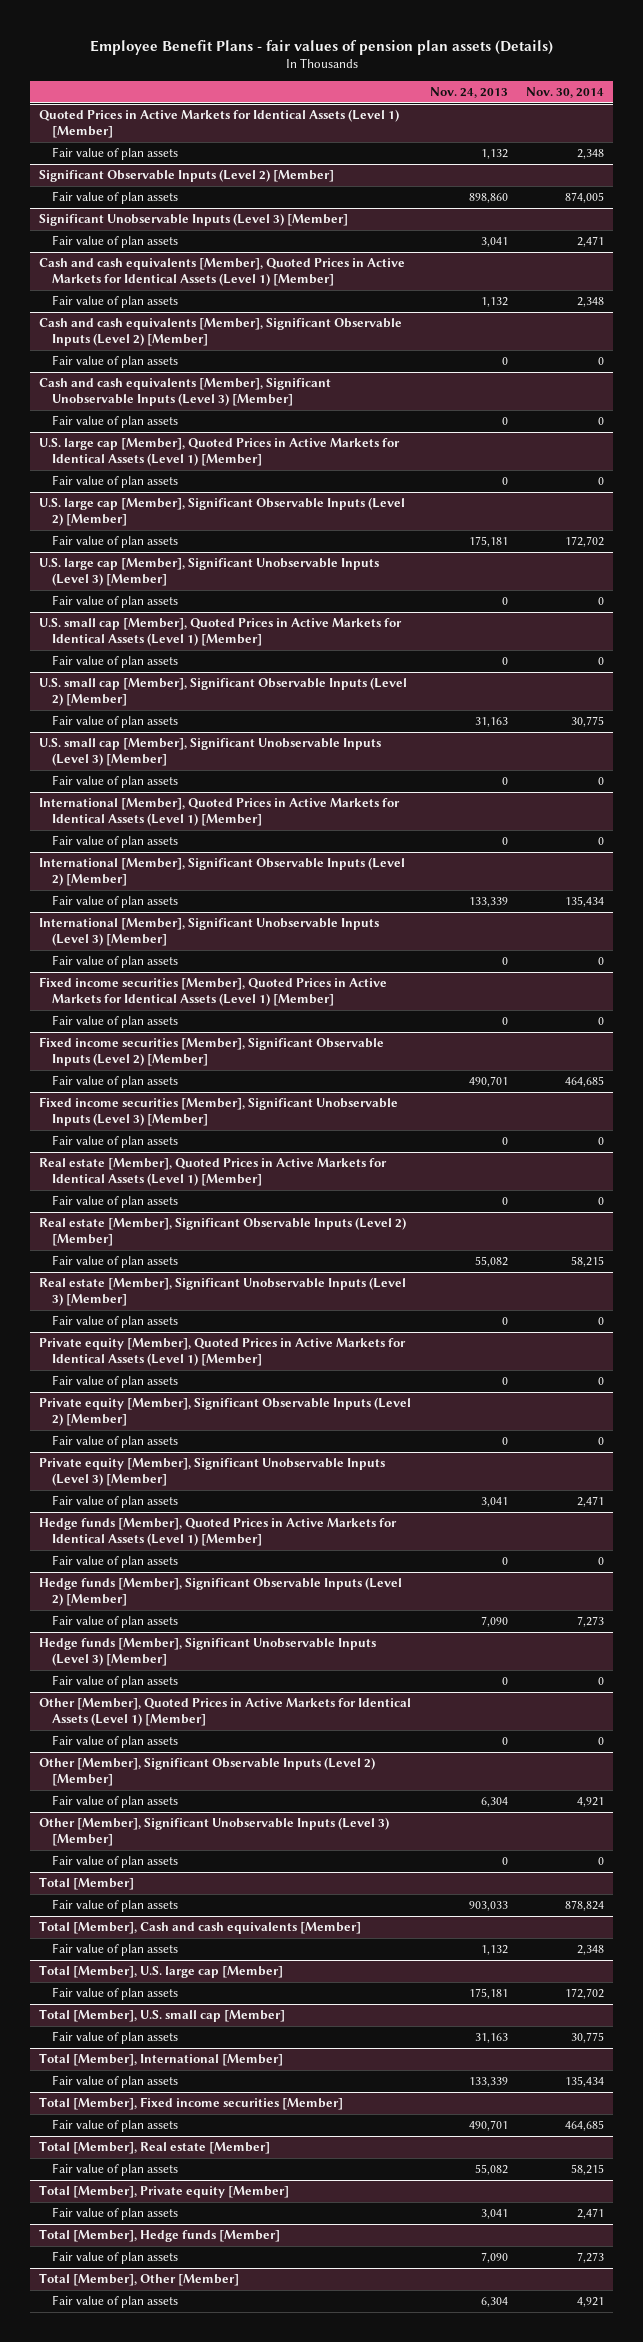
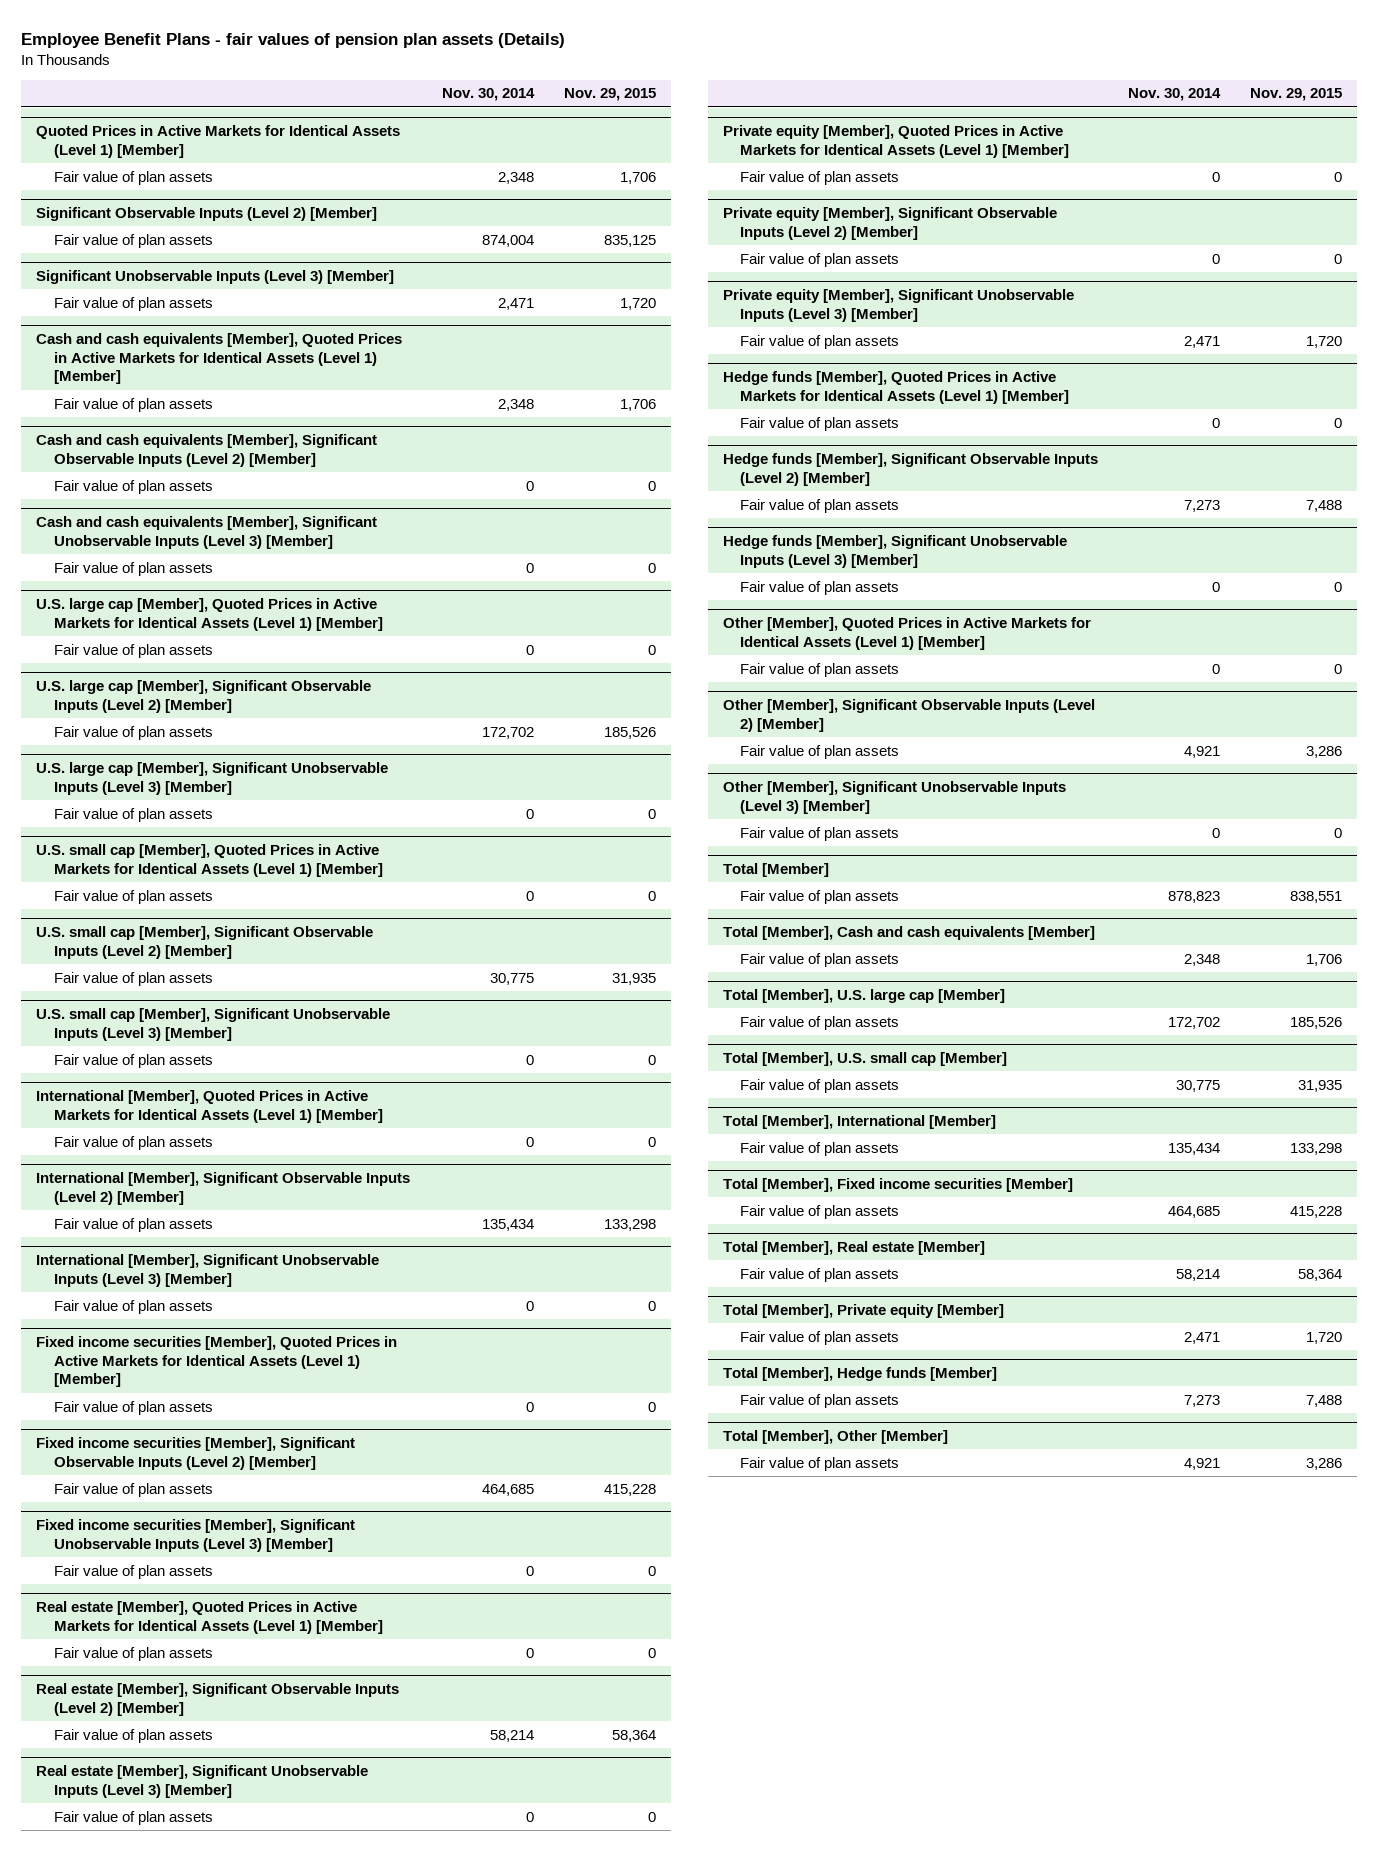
- | Nov. 24, 2013 | Nov. 30, 2014
+ | Nov. 30, 2014 | Nov. 29, 2015
@ Significant Observable Inputs (Level 2) [Member]
- Fair value of plan assets | 898,860 | 874,005
+ Fair value of plan assets | 874,004 | 835,125
@ Real estate [Member], Significant Observable Inputs (Level 2) [Member]
- Fair value of plan assets | 55,082 | 58,215
+ Fair value of plan assets | 58,214 | 58,364
@ Total [Member]
- Fair value of plan assets | 903,033 | 878,824
+ Fair value of plan assets | 878,823 | 838,551
@ Total [Member], Real estate [Member]
- Fair value of plan assets | 55,082 | 58,215
+ Fair value of plan assets | 58,214 | 58,364

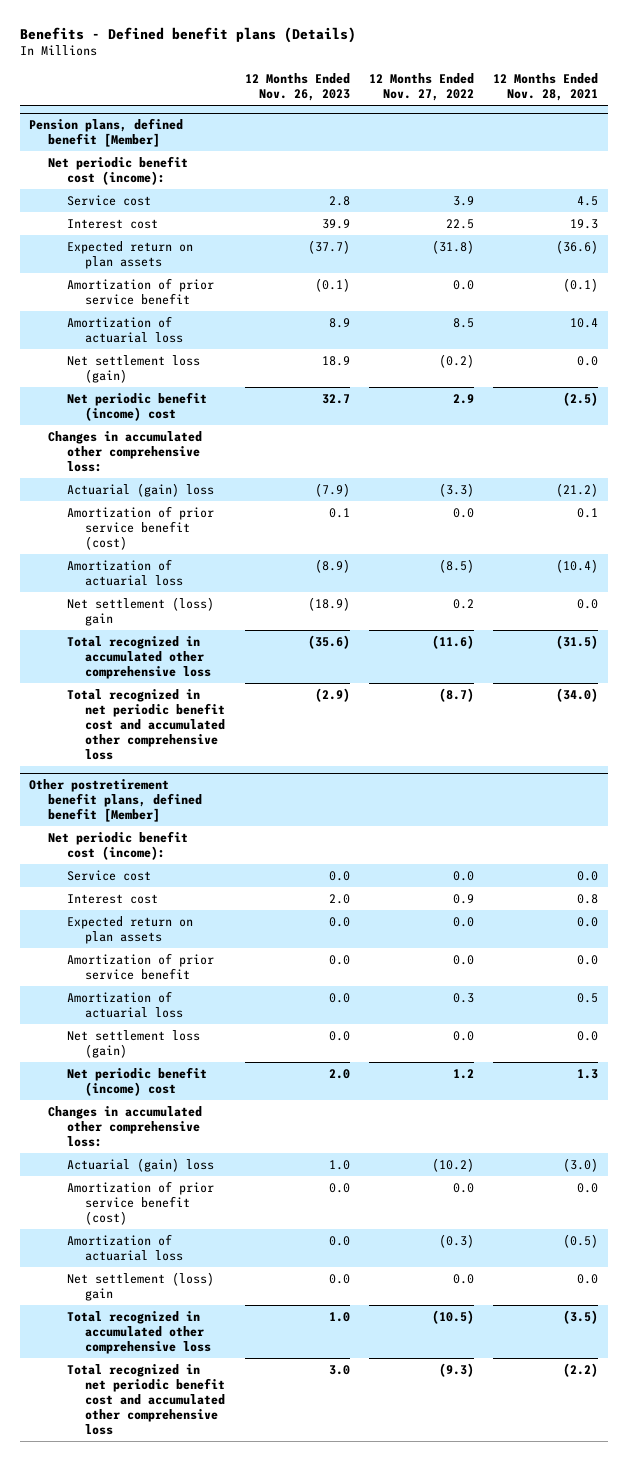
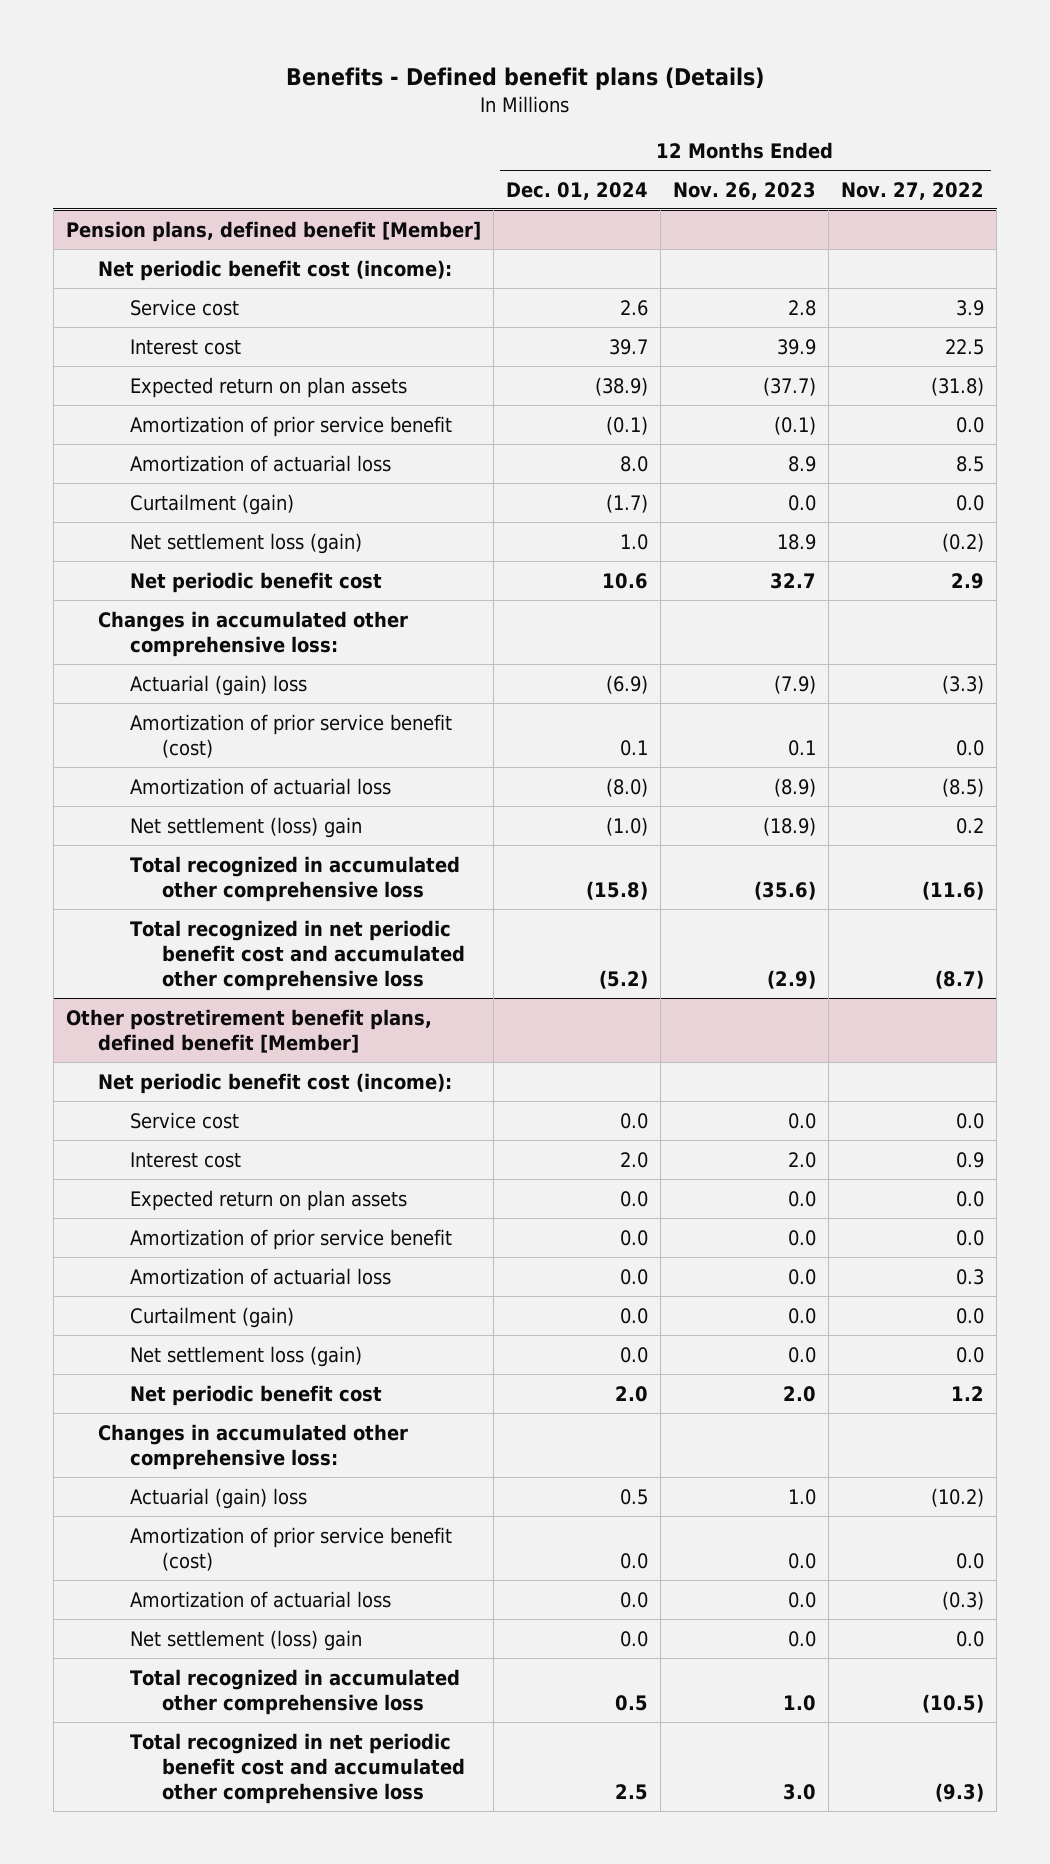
- | 12 Months Ended Nov. 26, 2023 | 12 Months Ended Nov. 27, 2022 | 12 Months Ended Nov. 28, 2021
+ | 12 Months Ended Dec. 01, 2024 | 12 Months Ended Nov. 26, 2023 | 12 Months Ended Nov. 27, 2022
@ Pension plans, defined benefit [Member]
+ Curtailment (gain) | (1.7) | 0.0 | 0.0
- Net periodic benefit (income) cost | 32.7 | 2.9 | (2.5)
+ Net periodic benefit cost | 10.6 | 32.7 | 2.9
@ Other postretirement benefit plans, defined benefit [Member]
+ Curtailment (gain) | 0.0 | 0.0 | 0.0
- Net periodic benefit (income) cost | 2.0 | 1.2 | 1.3
+ Net periodic benefit cost | 2.0 | 2.0 | 1.2

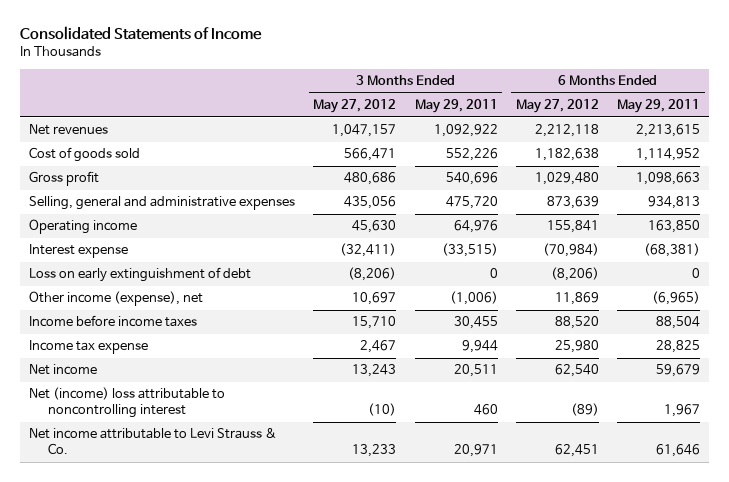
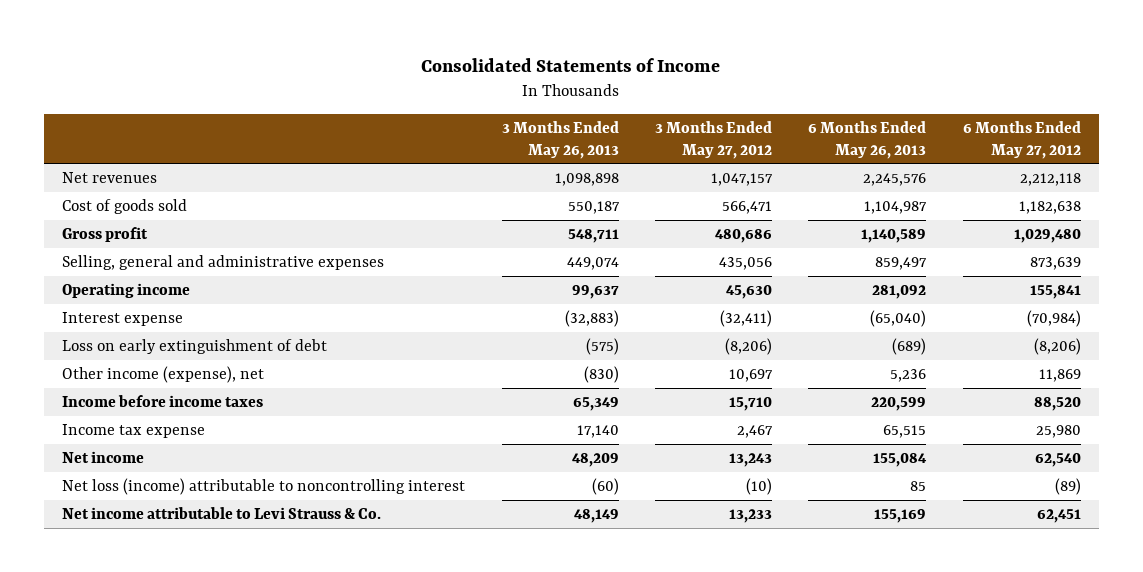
- | 3 Months Ended May 27, 2012 | 3 Months Ended May 29, 2011 | 6 Months Ended May 27, 2012 | 6 Months Ended May 29, 2011
+ | 3 Months Ended May 26, 2013 | 3 Months Ended May 27, 2012 | 6 Months Ended May 26, 2013 | 6 Months Ended May 27, 2012
- Net (income) loss attributable to noncontrolling interest | (10) | 460 | (89) | 1,967
+ Net loss (income) attributable to noncontrolling interest | (60) | (10) | 85 | (89)

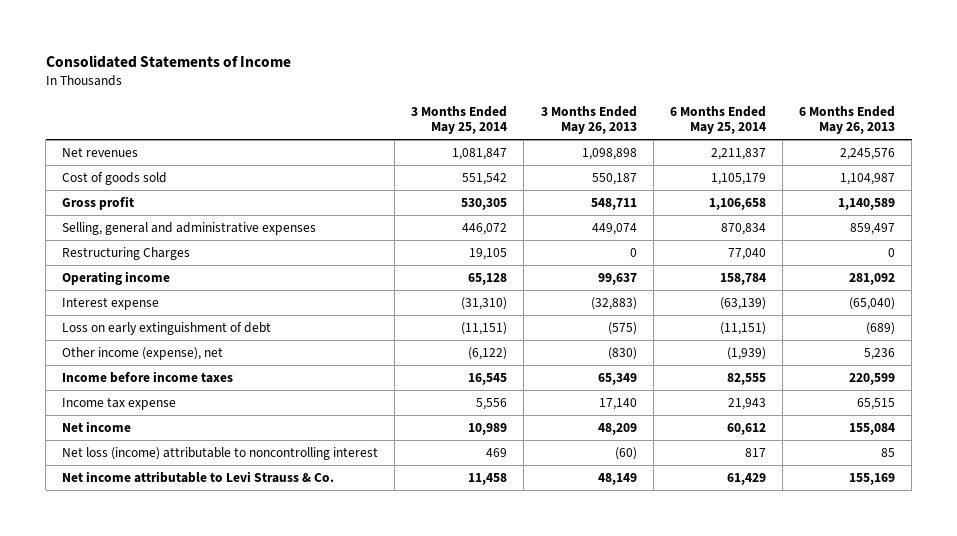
- | 3 Months Ended May 26, 2013 | 3 Months Ended May 27, 2012 | 6 Months Ended May 26, 2013 | 6 Months Ended May 27, 2012
+ | 3 Months Ended May 25, 2014 | 3 Months Ended May 26, 2013 | 6 Months Ended May 25, 2014 | 6 Months Ended May 26, 2013
+ Restructuring Charges | 19,105 | 0 | 77,040 | 0

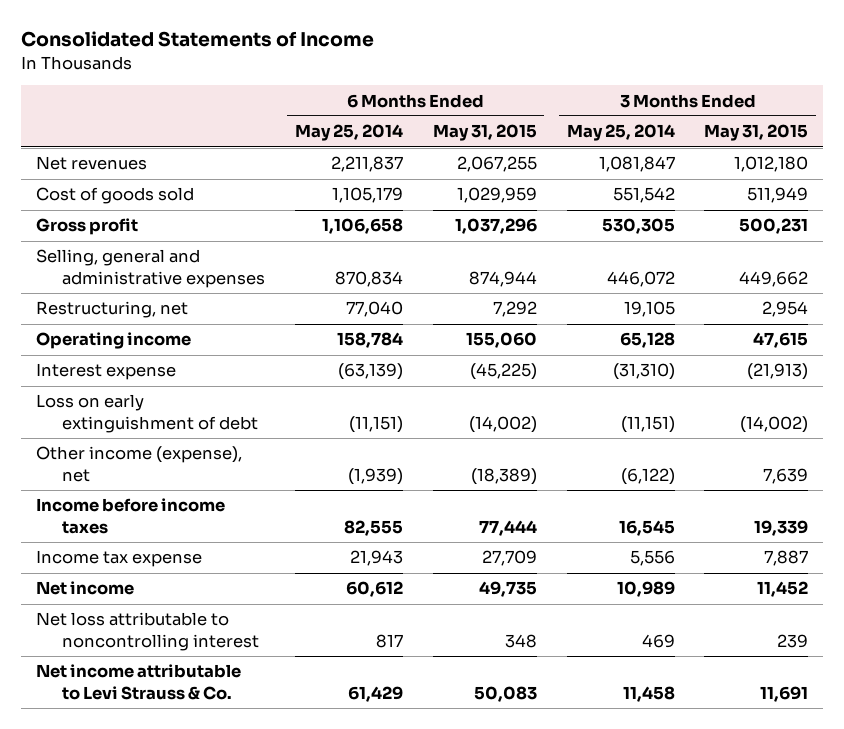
- | 3 Months Ended May 25, 2014 | 3 Months Ended May 26, 2013 | 6 Months Ended May 25, 2014 | 6 Months Ended May 26, 2013
+ | 6 Months Ended May 25, 2014 | 6 Months Ended May 31, 2015 | 3 Months Ended May 25, 2014 | 3 Months Ended May 31, 2015
- Restructuring Charges | 19,105 | 0 | 77,040 | 0
+ Restructuring, net | 77,040 | 7,292 | 19,105 | 2,954
- Net loss (income) attributable to noncontrolling interest | 469 | (60) | 817 | 85
+ Net loss attributable to noncontrolling interest | 817 | 348 | 469 | 239

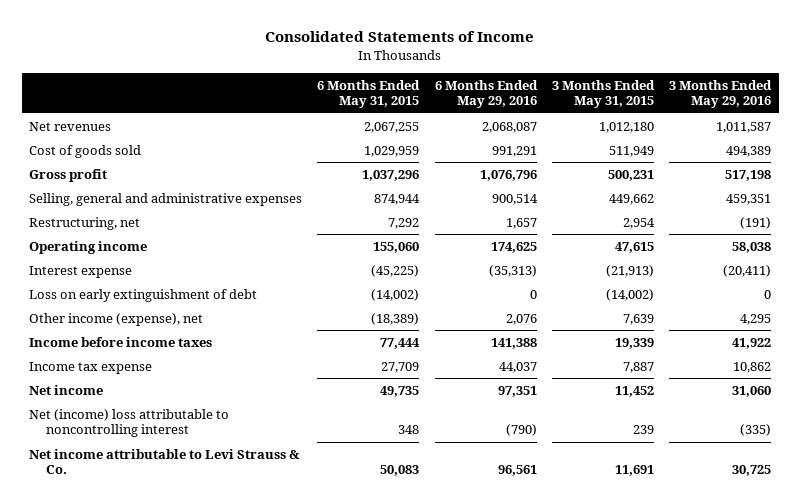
- | 6 Months Ended May 25, 2014 | 6 Months Ended May 31, 2015 | 3 Months Ended May 25, 2014 | 3 Months Ended May 31, 2015
+ | 6 Months Ended May 31, 2015 | 6 Months Ended May 29, 2016 | 3 Months Ended May 31, 2015 | 3 Months Ended May 29, 2016
- Net loss attributable to noncontrolling interest | 817 | 348 | 469 | 239
+ Net (income) loss attributable to noncontrolling interest | 348 | (790) | 239 | (335)

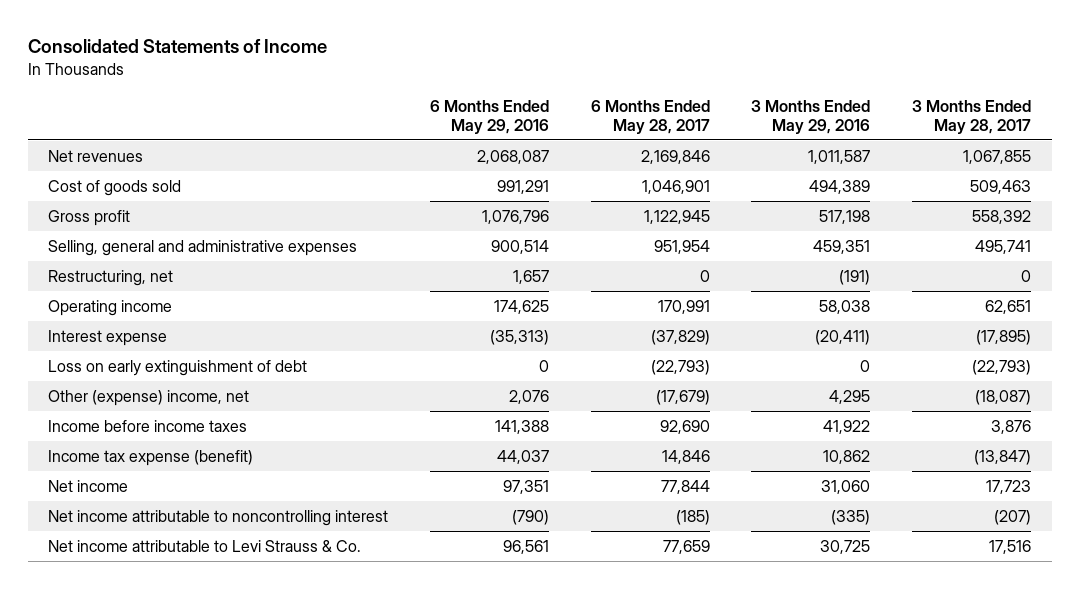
- | 6 Months Ended May 31, 2015 | 6 Months Ended May 29, 2016 | 3 Months Ended May 31, 2015 | 3 Months Ended May 29, 2016
+ | 6 Months Ended May 29, 2016 | 6 Months Ended May 28, 2017 | 3 Months Ended May 29, 2016 | 3 Months Ended May 28, 2017
- Other income (expense), net | (18,389) | 2,076 | 7,639 | 4,295
+ Other (expense) income, net | 2,076 | (17,679) | 4,295 | (18,087)
- Income tax expense | 27,709 | 44,037 | 7,887 | 10,862
+ Income tax expense (benefit) | 44,037 | 14,846 | 10,862 | (13,847)
- Net (income) loss attributable to noncontrolling interest | 348 | (790) | 239 | (335)
+ Net income attributable to noncontrolling interest | (790) | (185) | (335) | (207)

